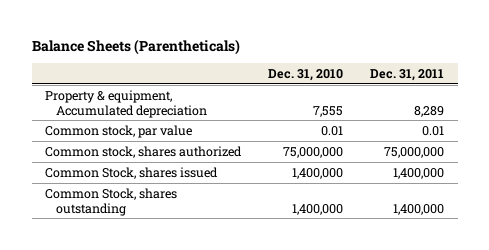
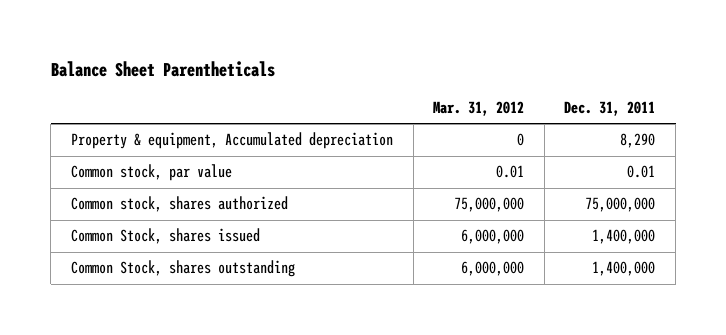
- Balance Sheets (Parentheticals)
+ Balance Sheet Parentheticals
- | Dec. 31, 2010 | Dec. 31, 2011
+ | Mar. 31, 2012 | Dec. 31, 2011
- Property & equipment, Accumulated depreciation | 7,555 | 8,289
+ Property & equipment, Accumulated depreciation | 0 | 8,290

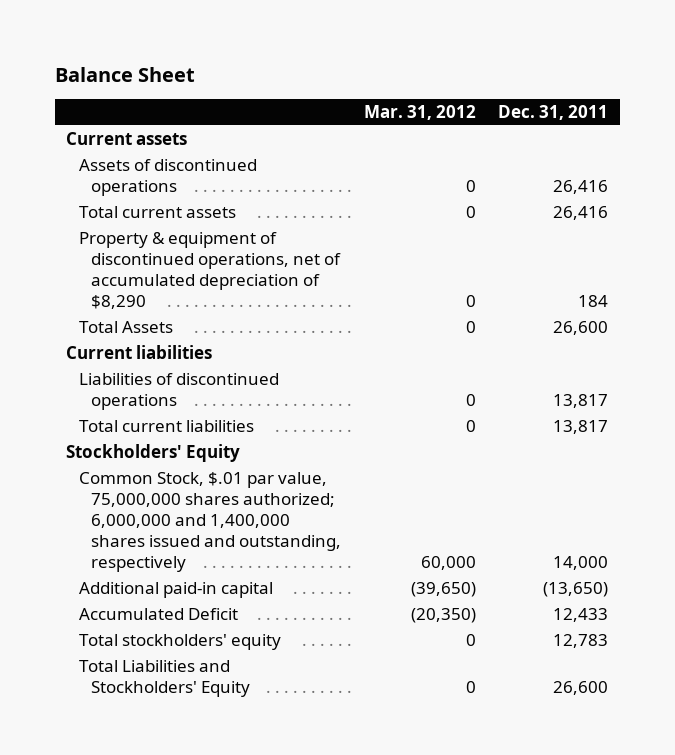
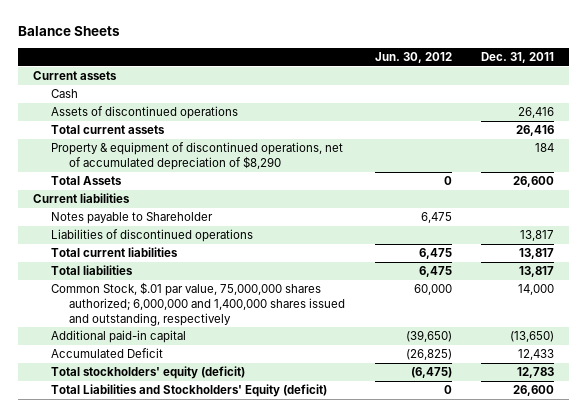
- Balance Sheet
+ Balance Sheets
- | Mar. 31, 2012 | Dec. 31, 2011
+ | Jun. 30, 2012 | Dec. 31, 2011
+ Cash
+ Notes payable to Shareholder | 6,475 |
- Stockholders' Equity
+ Total liabilities | 6,475 | 13,817
- Total stockholders' equity | 0 | 12,783
- Total Liabilities and Stockholders' Equity | 0 | 26,600
+ Total stockholders' equity (deficit) | (6,475) | 12,783
+ Total Liabilities and Stockholders' Equity (deficit) | 0 | 26,600

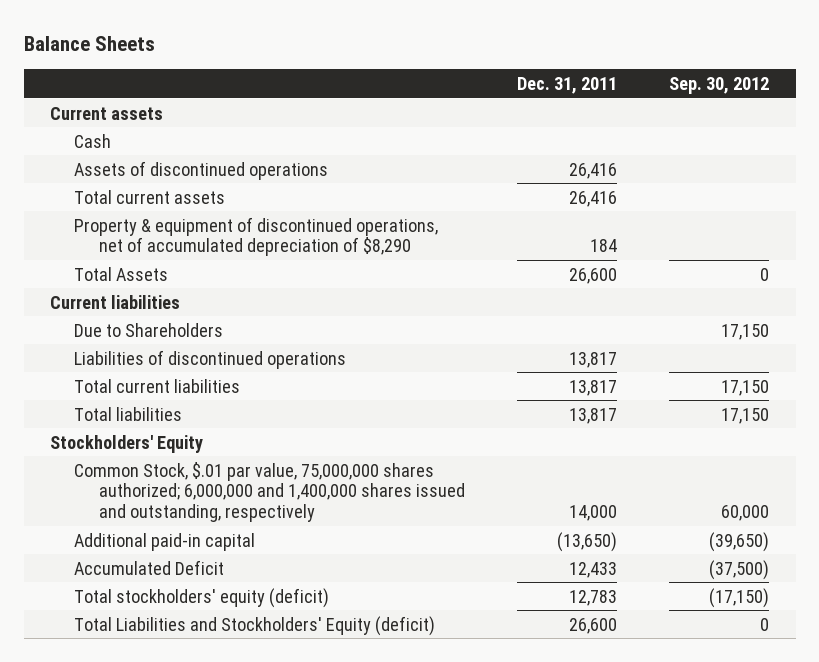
- | Jun. 30, 2012 | Dec. 31, 2011
+ | Dec. 31, 2011 | Sep. 30, 2012
- Notes payable to Shareholder | 6,475 |
+ Due to Shareholders | | 17,150
+ Stockholders' Equity

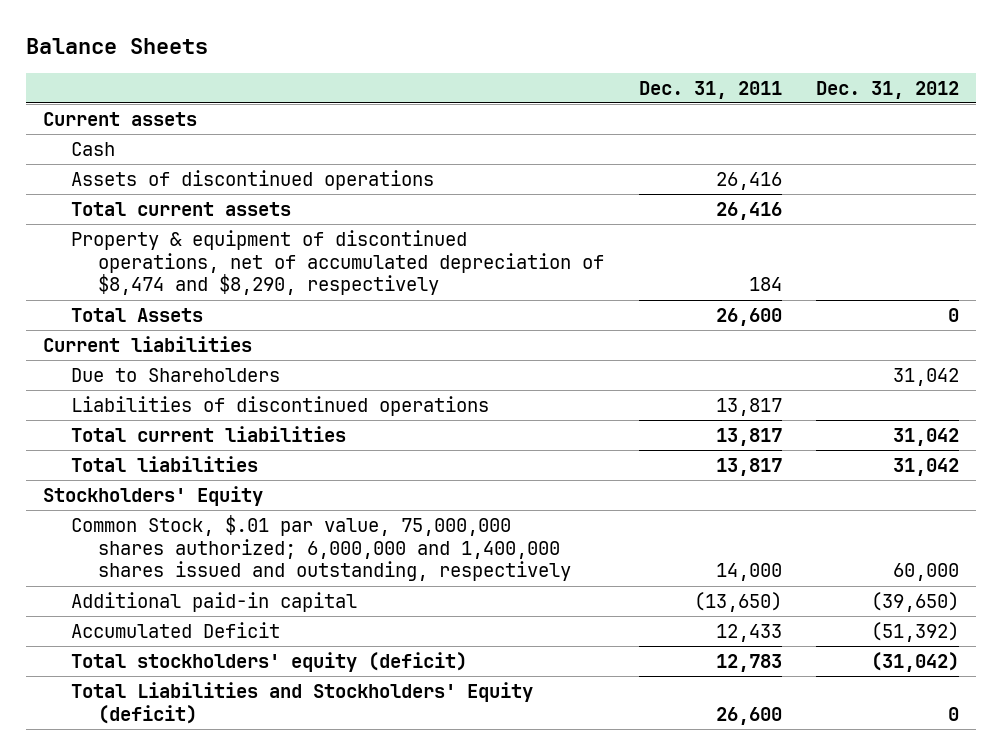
- | Dec. 31, 2011 | Sep. 30, 2012
+ | Dec. 31, 2011 | Dec. 31, 2012
- Property & equipment of discontinued operations, net of accumulated depreciation of $8,290 | 184 |
+ Property & equipment of discontinued operations, net of accumulated depreciation of $8,474 and $8,290, respectively | 184 |

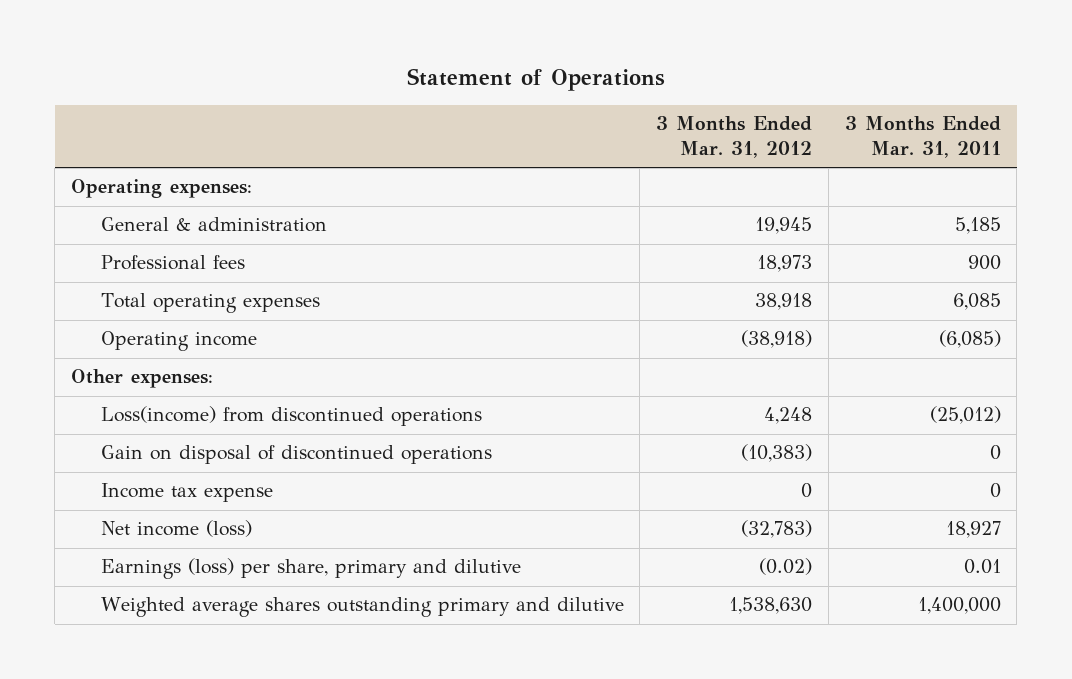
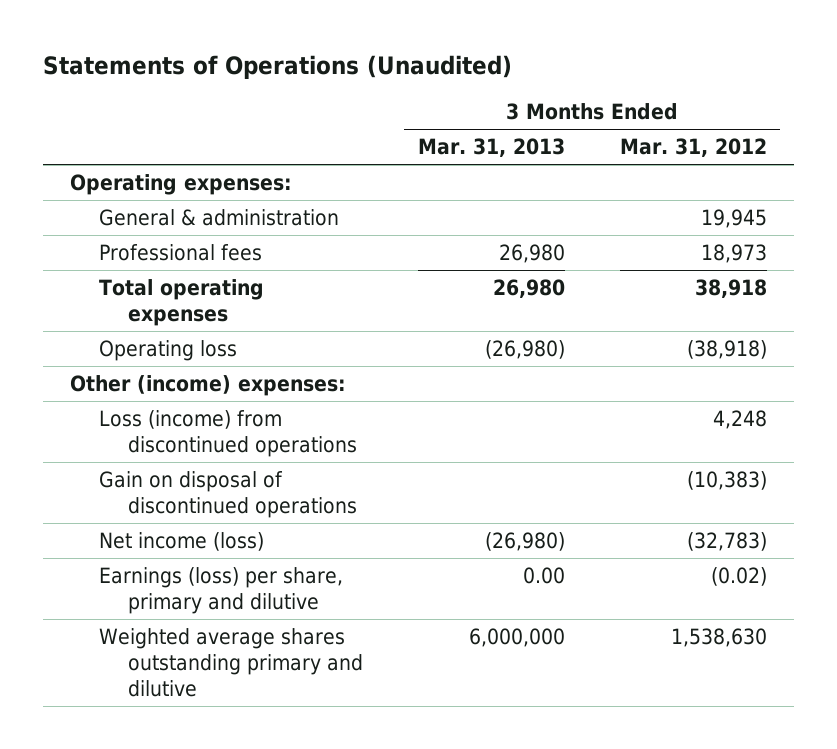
- Statement of Operations
+ Statements of Operations (Unaudited)
- | 3 Months Ended Mar. 31, 2012 | 3 Months Ended Mar. 31, 2011
+ | 3 Months Ended Mar. 31, 2013 | 3 Months Ended Mar. 31, 2012
- Operating income | (38,918) | (6,085)
- Other expenses:
- Loss(income) from discontinued operations | 4,248 | (25,012)
+ Operating loss | (26,980) | (38,918)
+ Other (income) expenses:
+ Loss (income) from discontinued operations | | 4,248
- Income tax expense | 0 | 0

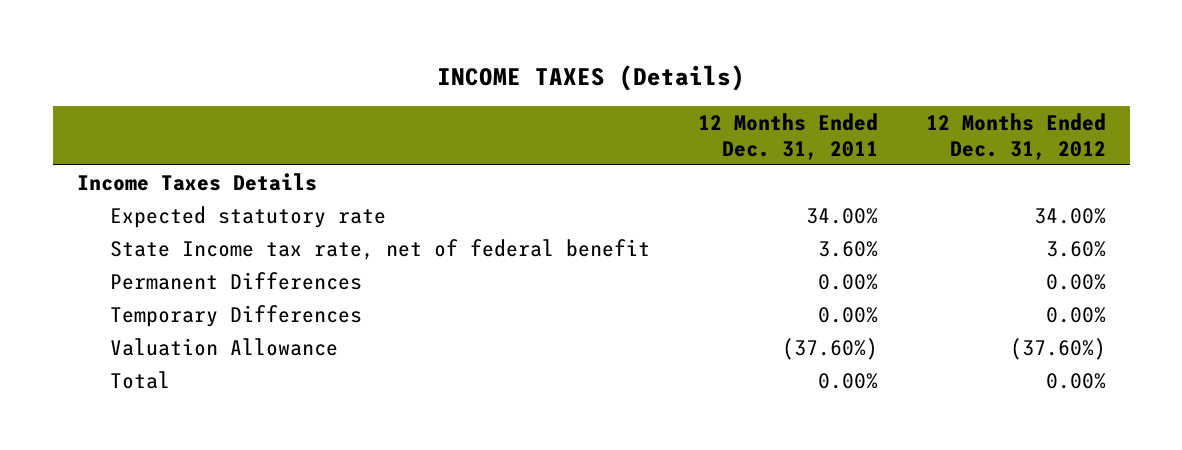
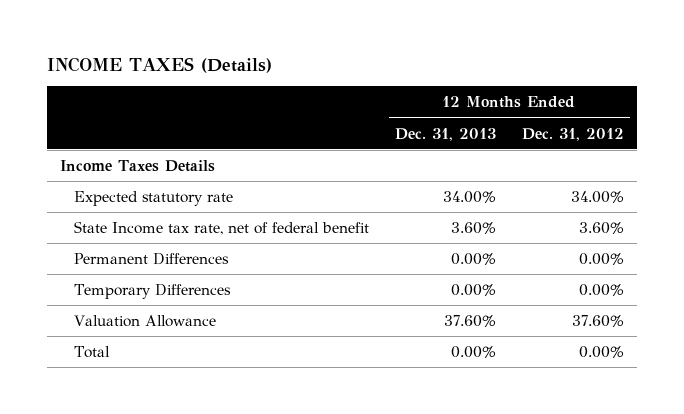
- | 12 Months Ended Dec. 31, 2011 | 12 Months Ended Dec. 31, 2012
+ | 12 Months Ended Dec. 31, 2013 | 12 Months Ended Dec. 31, 2012
- Valuation Allowance | (37.60%) | (37.60%)
+ Valuation Allowance | 37.60% | 37.60%

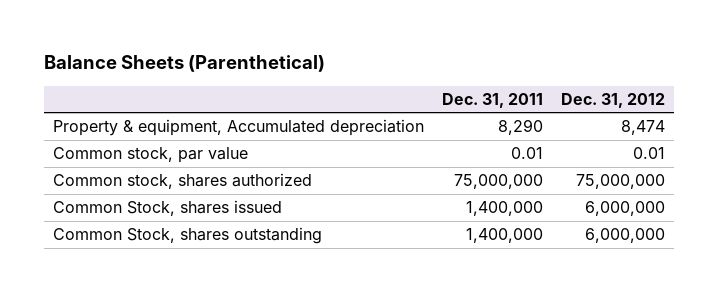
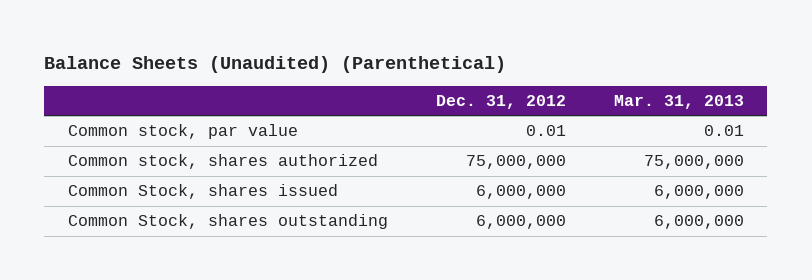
- Balance Sheets (Parenthetical)
+ Balance Sheets (Unaudited) (Parenthetical)
- | Dec. 31, 2011 | Dec. 31, 2012
+ | Dec. 31, 2012 | Mar. 31, 2013
- Property & equipment, Accumulated depreciation | 8,290 | 8,474

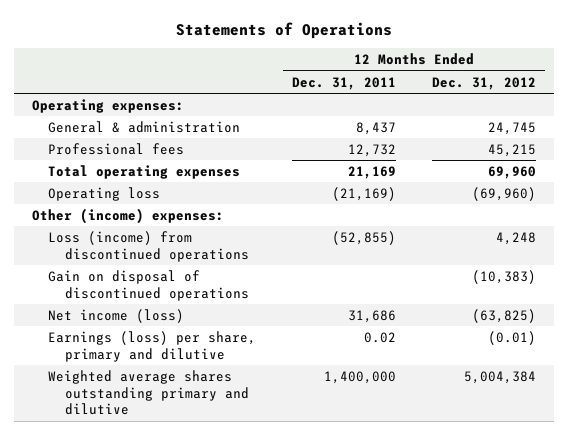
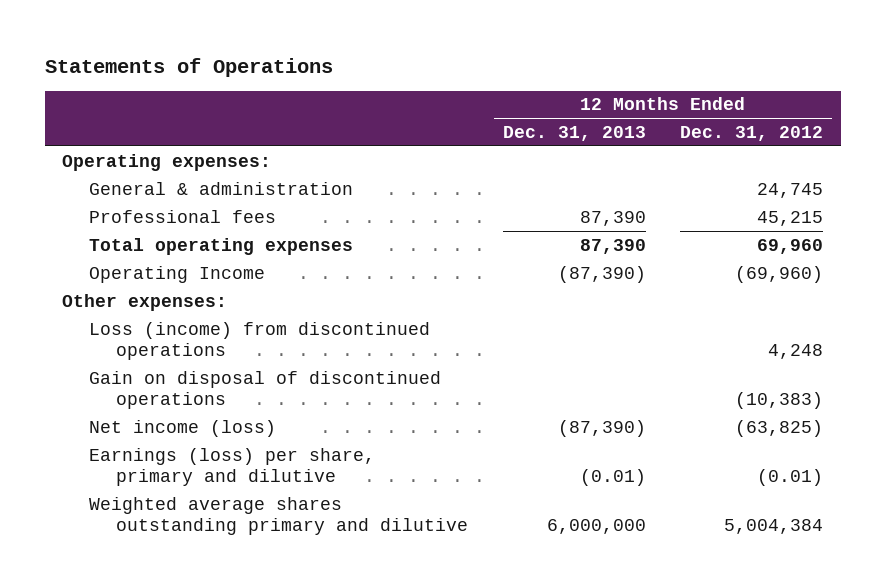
- | 12 Months Ended Dec. 31, 2011 | 12 Months Ended Dec. 31, 2012
+ | 12 Months Ended Dec. 31, 2013 | 12 Months Ended Dec. 31, 2012
- Operating loss | (21,169) | (69,960)
- Other (income) expenses:
+ Operating Income | (87,390) | (69,960)
+ Other expenses:

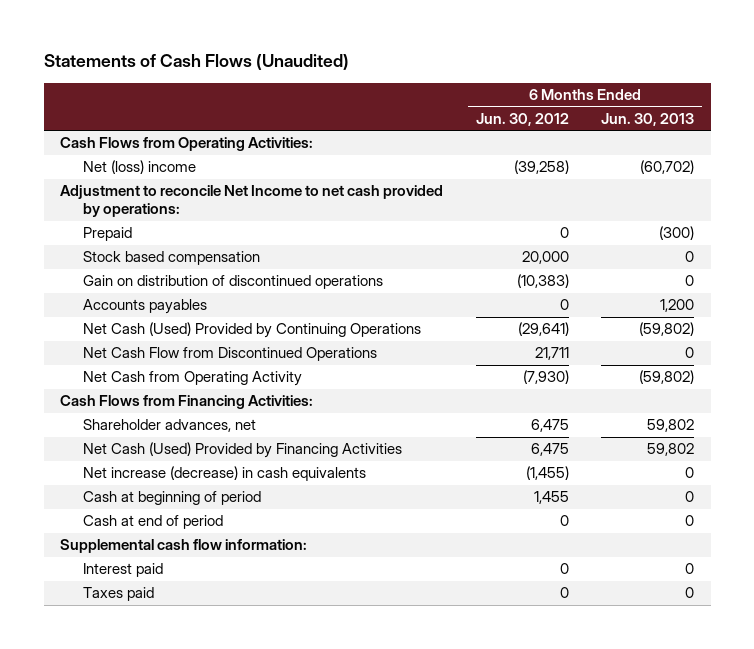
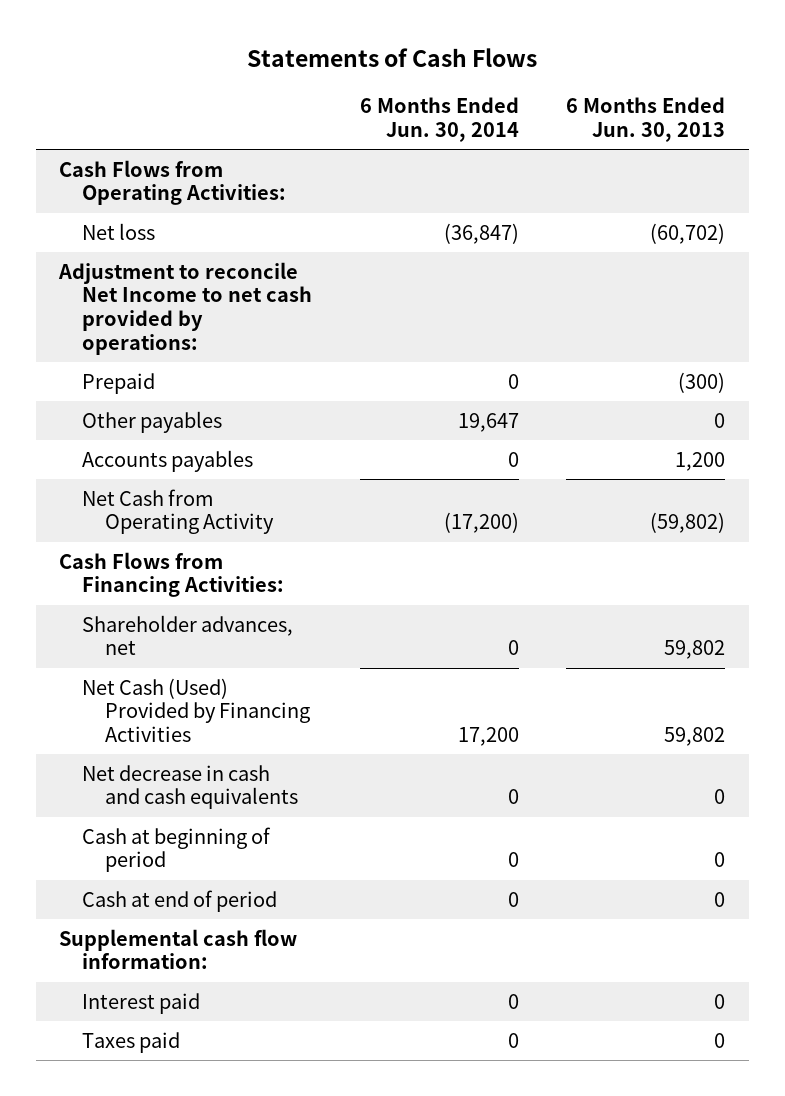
- Statements of Cash Flows (Unaudited)
+ Statements of Cash Flows
- | 6 Months Ended Jun. 30, 2012 | 6 Months Ended Jun. 30, 2013
+ | 6 Months Ended Jun. 30, 2014 | 6 Months Ended Jun. 30, 2013
- Net (loss) income | (39,258) | (60,702)
+ Net loss | (36,847) | (60,702)
- Stock based compensation | 20,000 | 0
- Gain on distribution of discontinued operations | (10,383) | 0
+ Other payables | 19,647 | 0
- Net Cash (Used) Provided by Continuing Operations | (29,641) | (59,802)
- Net Cash Flow from Discontinued Operations | 21,711 | 0
- Net increase (decrease) in cash equivalents | (1,455) | 0
+ Net decrease in cash and cash equivalents | 0 | 0

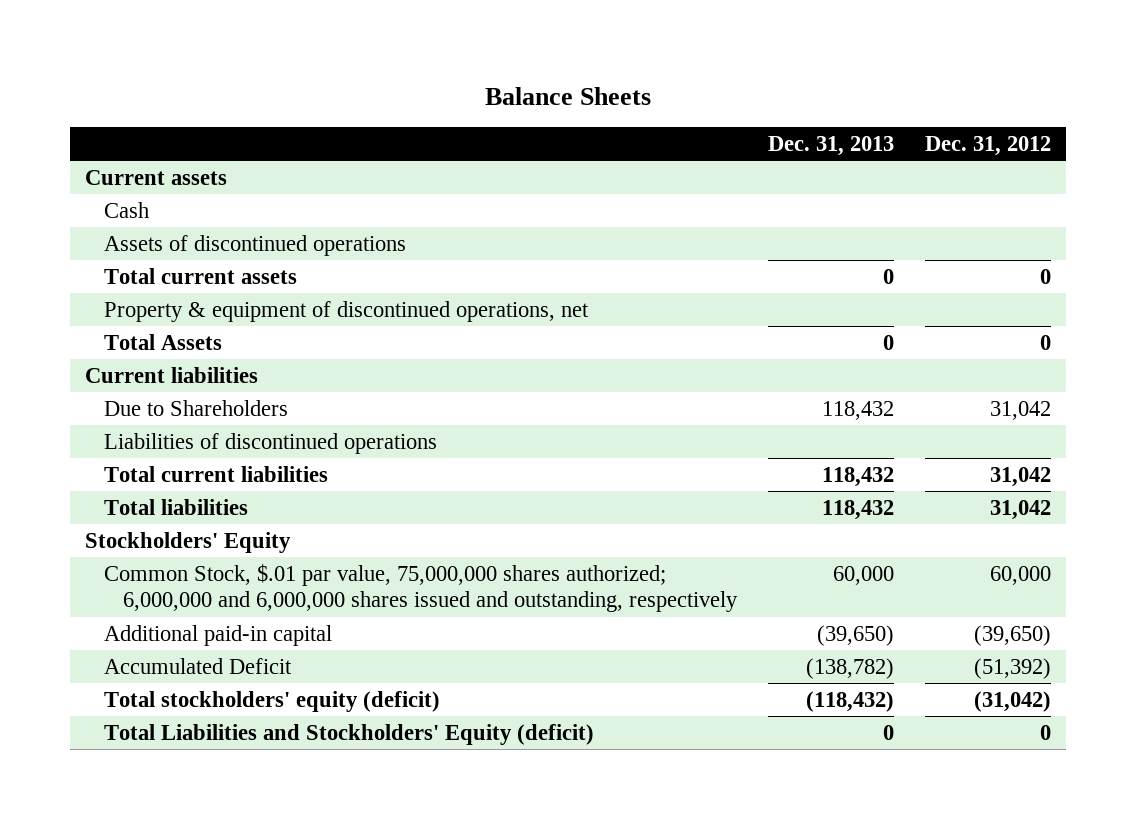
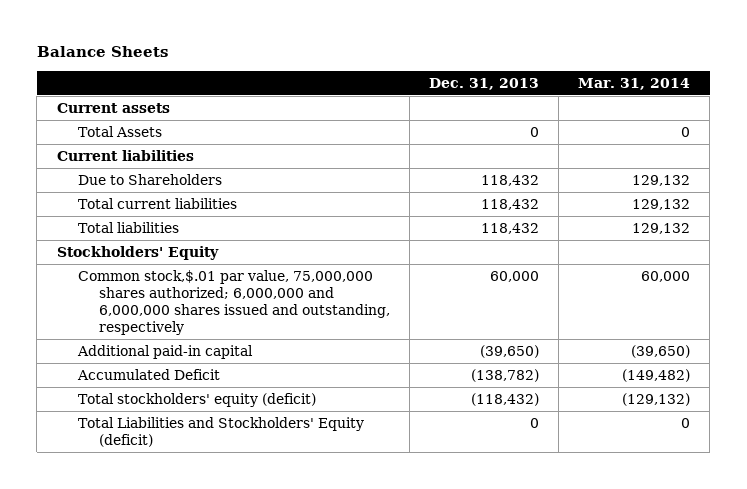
- | Dec. 31, 2013 | Dec. 31, 2012
+ | Dec. 31, 2013 | Mar. 31, 2014
- Cash
- Assets of discontinued operations
- Total current assets | 0 | 0
- Property & equipment of discontinued operations, net
- Liabilities of discontinued operations
- Common Stock, $.01 par value, 75,000,000 shares authorized; 6,000,000 and 6,000,000 shares issued and outstanding, respectively | 60,000 | 60,000
+ Common stock,$.01 par value, 75,000,000 shares authorized; 6,000,000 and 6,000,000 shares issued and outstanding, respectively | 60,000 | 60,000

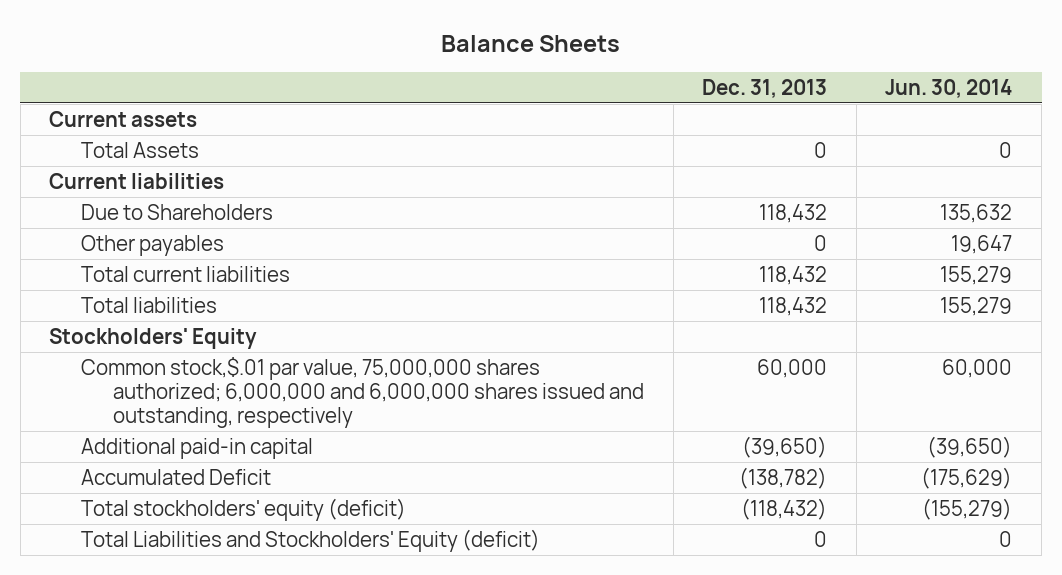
- | Dec. 31, 2013 | Mar. 31, 2014
+ | Dec. 31, 2013 | Jun. 30, 2014
+ Other payables | 0 | 19,647

